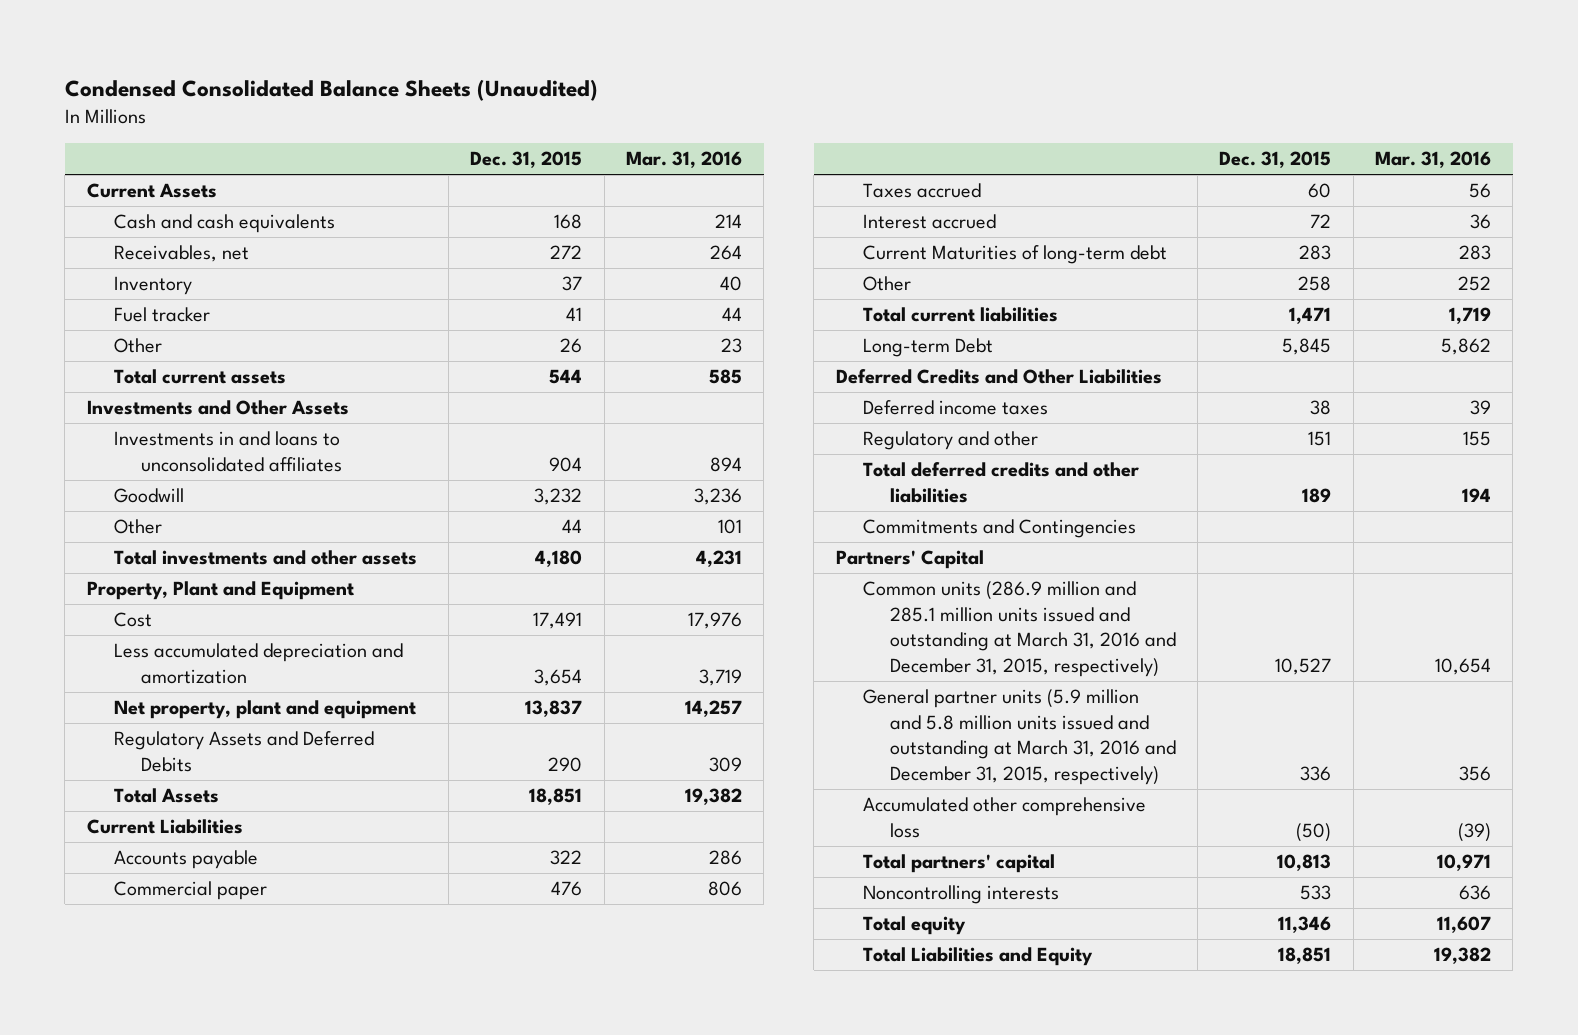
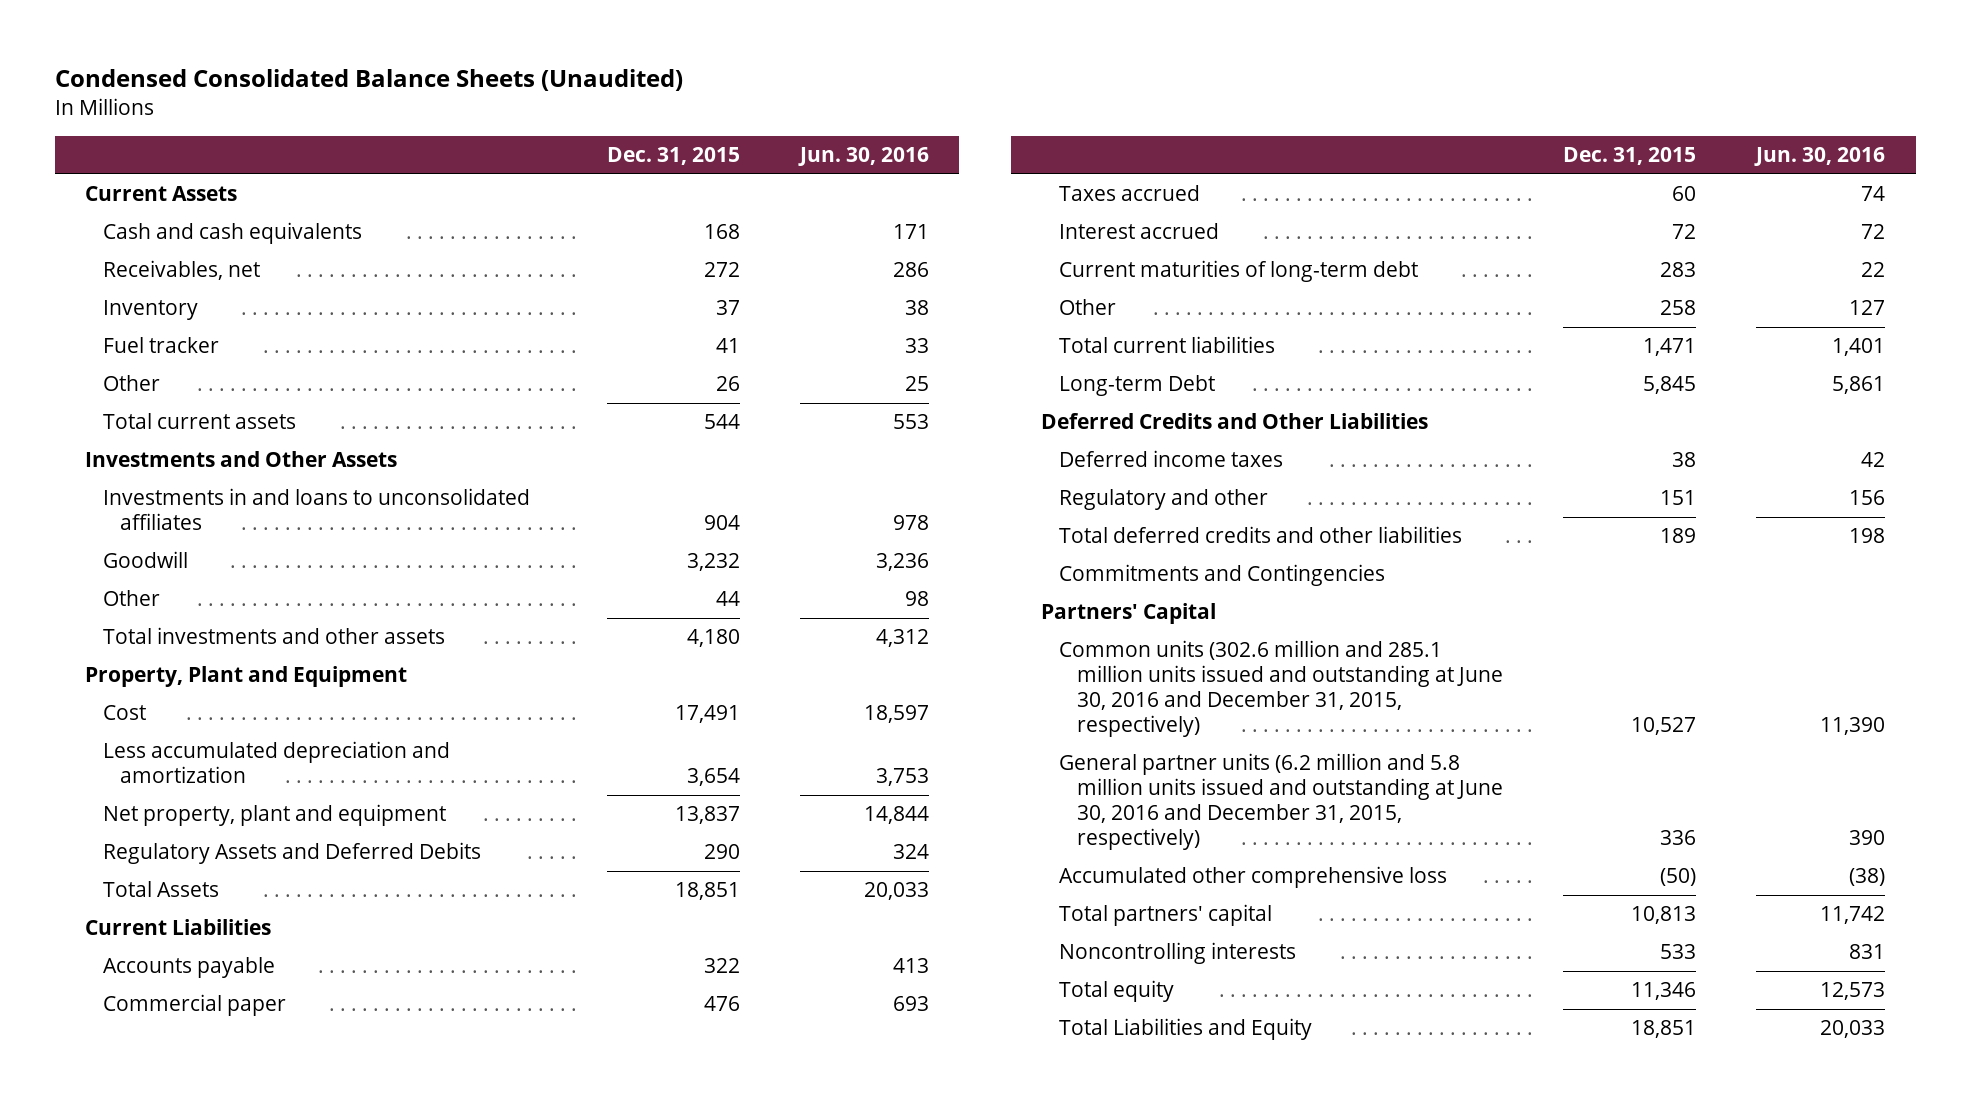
- | Dec. 31, 2015 | Mar. 31, 2016
+ | Dec. 31, 2015 | Jun. 30, 2016
- Current Maturities of long-term debt | 283 | 283
+ Current maturities of long-term debt | 283 | 22
- Common units (286.9 million and 285.1 million units issued and outstanding at March 31, 2016 and December 31, 2015, respectively) | 10,527 | 10,654
- General partner units (5.9 million and 5.8 million units issued and outstanding at March 31, 2016 and December 31, 2015, respectively) | 336 | 356
+ Common units (302.6 million and 285.1 million units issued and outstanding at June 30, 2016 and December 31, 2015, respectively) | 10,527 | 11,390
+ General partner units (6.2 million and 5.8 million units issued and outstanding at June 30, 2016 and December 31, 2015, respectively) | 336 | 390

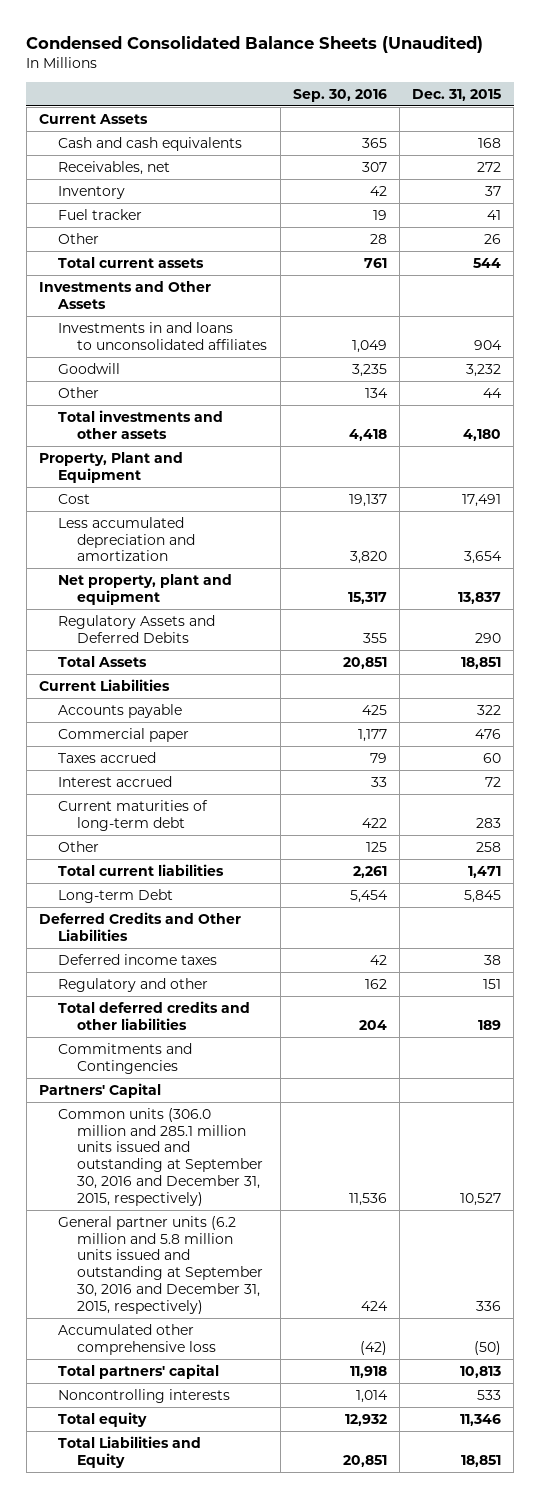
- | Dec. 31, 2015 | Jun. 30, 2016
+ | Sep. 30, 2016 | Dec. 31, 2015
- Common units (302.6 million and 285.1 million units issued and outstanding at June 30, 2016 and December 31, 2015, respectively) | 10,527 | 11,390
- General partner units (6.2 million and 5.8 million units issued and outstanding at June 30, 2016 and December 31, 2015, respectively) | 336 | 390
+ Common units (306.0 million and 285.1 million units issued and outstanding at September 30, 2016 and December 31, 2015, respectively) | 11,536 | 10,527
+ General partner units (6.2 million and 5.8 million units issued and outstanding at September 30, 2016 and December 31, 2015, respectively) | 424 | 336

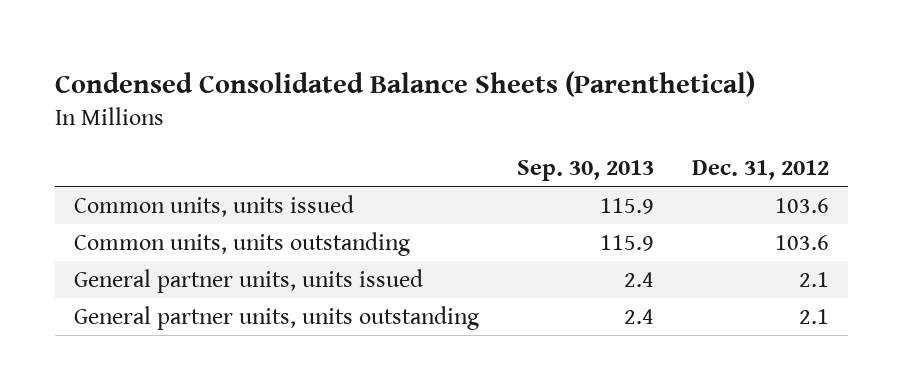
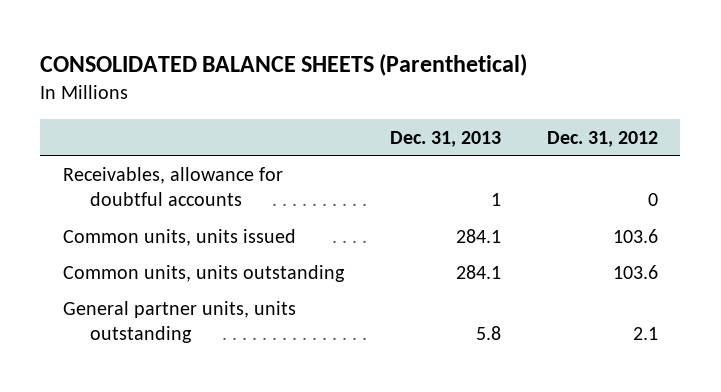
- Condensed Consolidated Balance Sheets (Parenthetical)
+ CONSOLIDATED BALANCE SHEETS (Parenthetical)
- | Sep. 30, 2013 | Dec. 31, 2012
+ | Dec. 31, 2013 | Dec. 31, 2012
+ Receivables, allowance for doubtful accounts | 1 | 0
- General partner units, units issued | 2.4 | 2.1

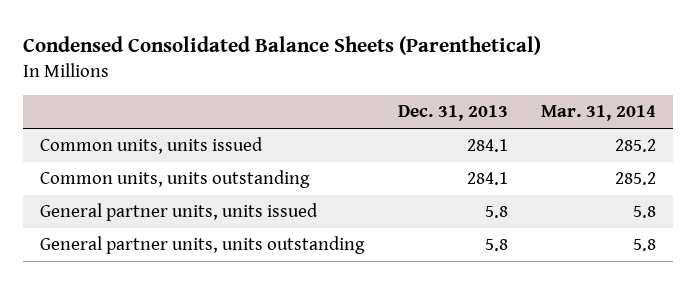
- CONSOLIDATED BALANCE SHEETS (Parenthetical)
+ Condensed Consolidated Balance Sheets (Parenthetical)
- | Dec. 31, 2013 | Dec. 31, 2012
+ | Dec. 31, 2013 | Mar. 31, 2014
- Receivables, allowance for doubtful accounts | 1 | 0
+ General partner units, units issued | 5.8 | 5.8

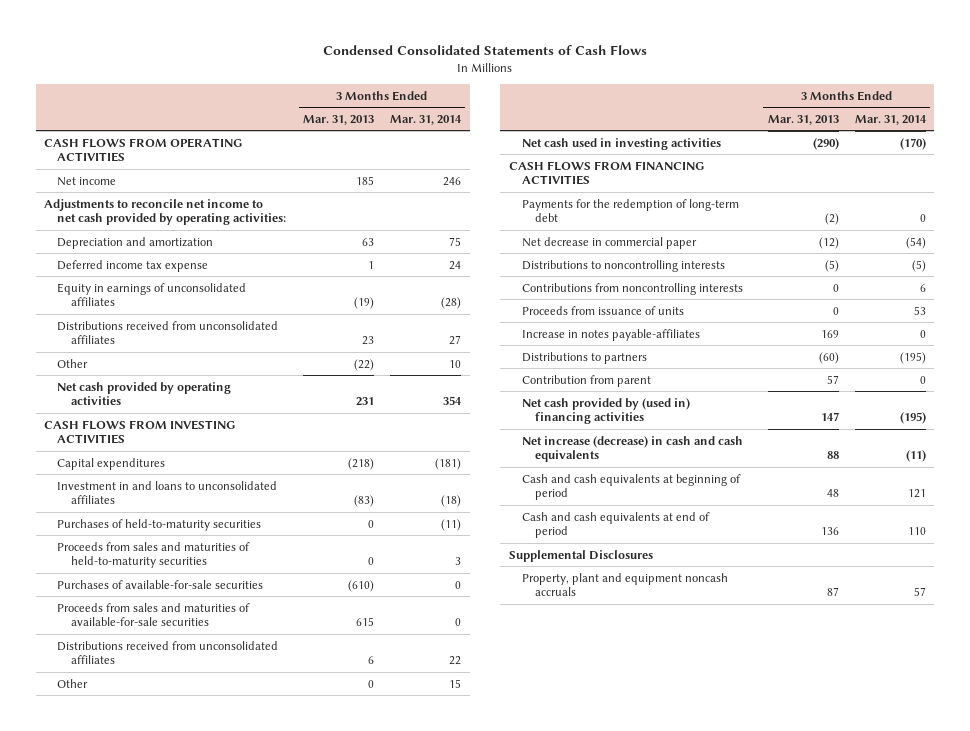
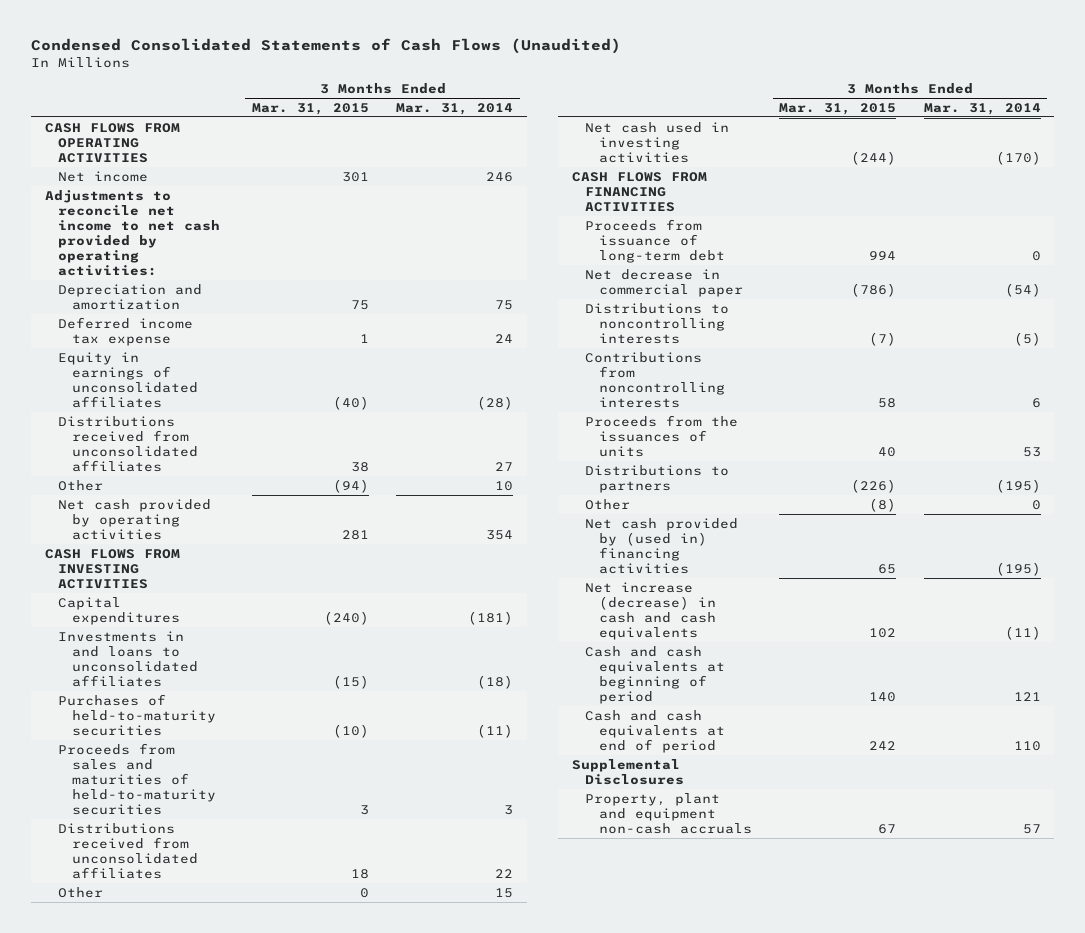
- Condensed Consolidated Statements of Cash Flows
+ Condensed Consolidated Statements of Cash Flows (Unaudited)
- | 3 Months Ended Mar. 31, 2013 | 3 Months Ended Mar. 31, 2014
+ | 3 Months Ended Mar. 31, 2015 | 3 Months Ended Mar. 31, 2014
- Investment in and loans to unconsolidated affiliates | (83) | (18)
+ Investments in and loans to unconsolidated affiliates | (15) | (18)
- Purchases of available-for-sale securities | (610) | 0
- Proceeds from sales and maturities of available-for-sale securities | 615 | 0
- Payments for the redemption of long-term debt | (2) | 0
+ Proceeds from issuance of long-term debt | 994 | 0
- Proceeds from issuance of units | 0 | 53
- Increase in notes payable-affiliates | 169 | 0
+ Proceeds from the issuances of units | 40 | 53
- Contribution from parent | 57 | 0
+ Other | (8) | 0
- Property, plant and equipment noncash accruals | 87 | 57
+ Property, plant and equipment non-cash accruals | 67 | 57

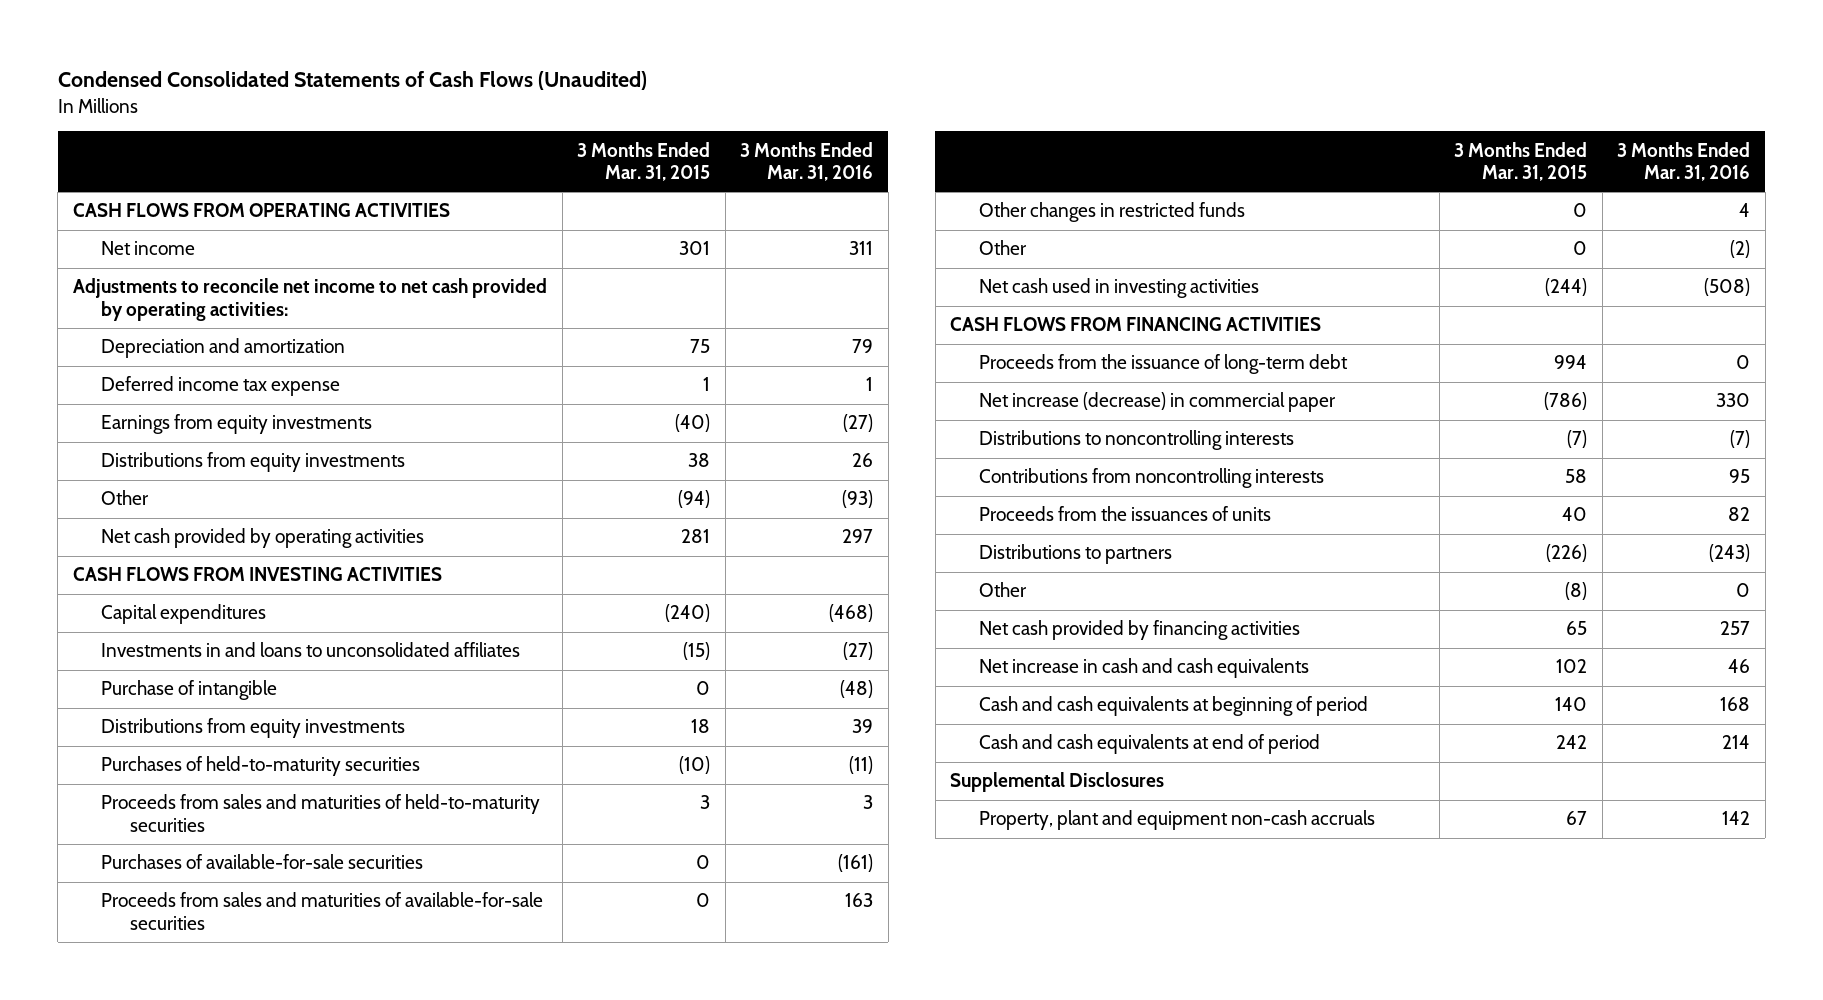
- | 3 Months Ended Mar. 31, 2015 | 3 Months Ended Mar. 31, 2014
+ | 3 Months Ended Mar. 31, 2015 | 3 Months Ended Mar. 31, 2016
- Equity in earnings of unconsolidated affiliates | (40) | (28)
- Distributions received from unconsolidated affiliates | 38 | 27
+ Earnings from equity investments | (40) | (27)
+ Distributions from equity investments | 38 | 26
+ Purchase of intangible | 0 | (48)
+ Distributions from equity investments | 18 | 39
- Distributions received from unconsolidated affiliates | 18 | 22
+ Purchases of available-for-sale securities | 0 | (161)
+ Proceeds from sales and maturities of available-for-sale securities | 0 | 163
+ Other changes in restricted funds | 0 | 4
- Proceeds from issuance of long-term debt | 994 | 0
- Net decrease in commercial paper | (786) | (54)
+ Proceeds from the issuance of long-term debt | 994 | 0
+ Net increase (decrease) in commercial paper | (786) | 330
- Net cash provided by (used in) financing activities | 65 | (195)
- Net increase (decrease) in cash and cash equivalents | 102 | (11)
+ Net cash provided by financing activities | 65 | 257
+ Net increase in cash and cash equivalents | 102 | 46

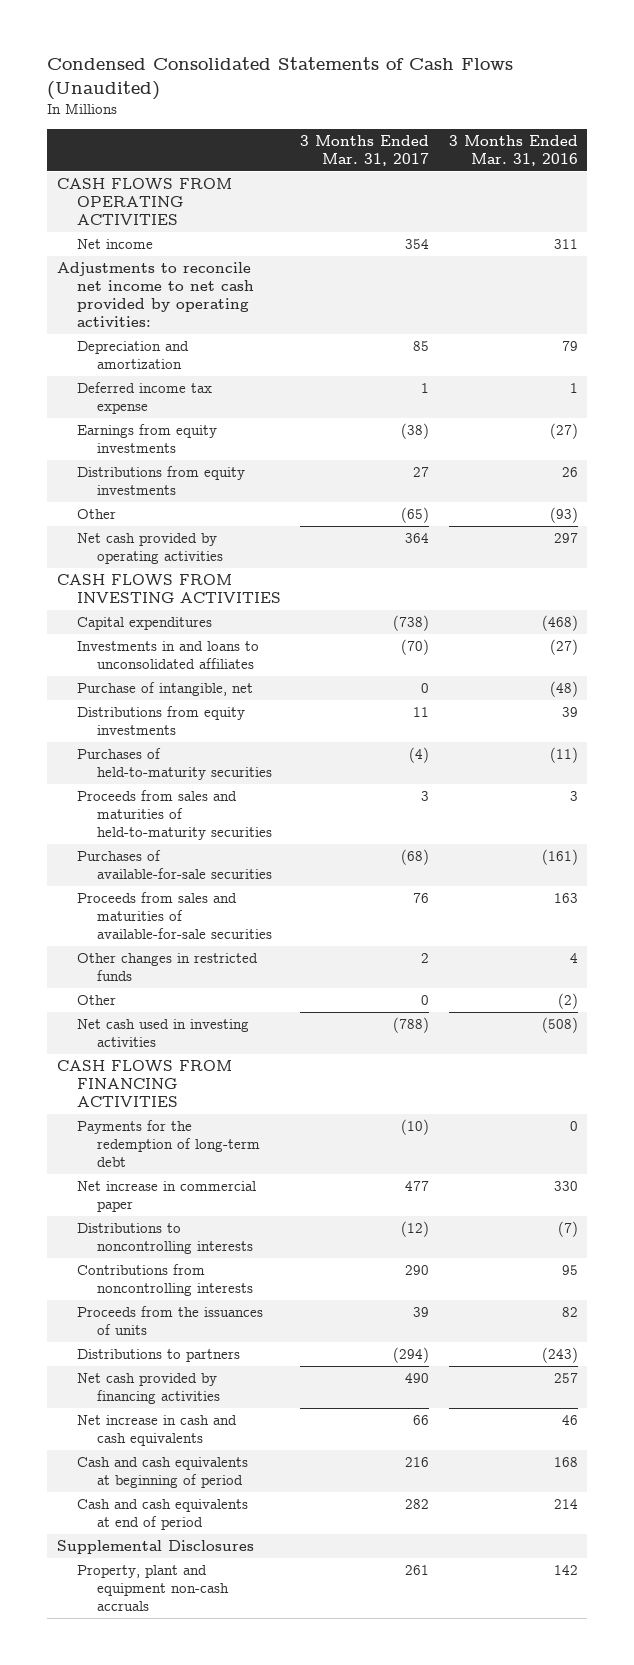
- | 3 Months Ended Mar. 31, 2015 | 3 Months Ended Mar. 31, 2016
+ | 3 Months Ended Mar. 31, 2017 | 3 Months Ended Mar. 31, 2016
- Purchase of intangible | 0 | (48)
+ Purchase of intangible, net | 0 | (48)
- Proceeds from the issuance of long-term debt | 994 | 0
- Net increase (decrease) in commercial paper | (786) | 330
+ Payments for the redemption of long-term debt | (10) | 0
+ Net increase in commercial paper | 477 | 330
- Other | (8) | 0

